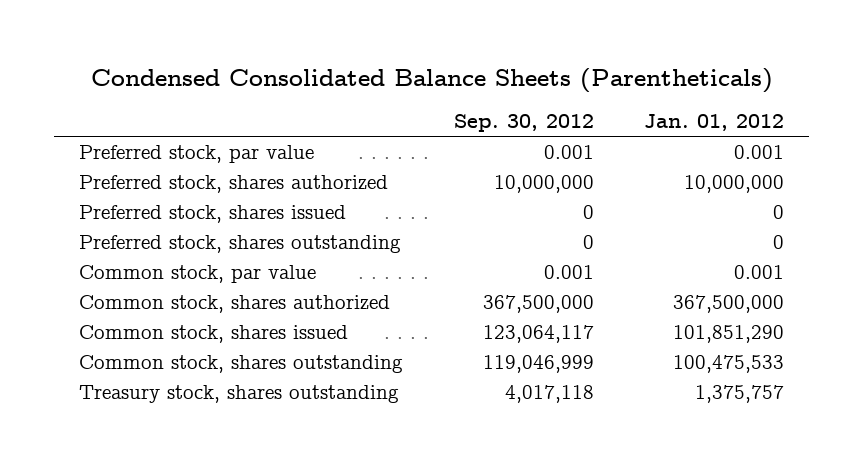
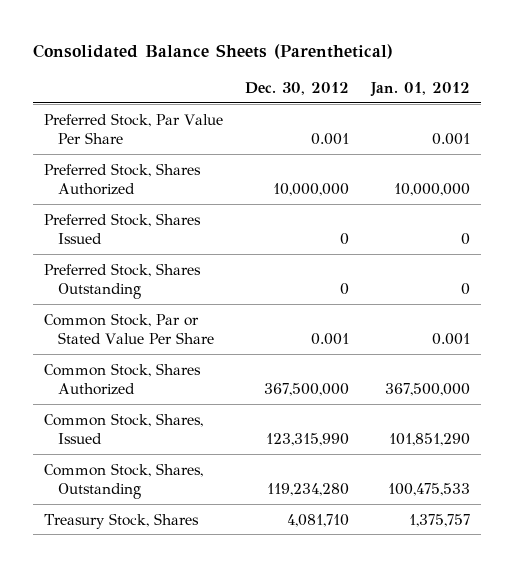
- Condensed Consolidated Balance Sheets (Parentheticals)
+ Consolidated Balance Sheets (Parenthetical)
- | Sep. 30, 2012 | Jan. 01, 2012
+ | Dec. 30, 2012 | Jan. 01, 2012
- Preferred stock, par value | 0.001 | 0.001
- Preferred stock, shares authorized | 10,000,000 | 10,000,000
- Preferred stock, shares issued | 0 | 0
- Preferred stock, shares outstanding | 0 | 0
- Common stock, par value | 0.001 | 0.001
- Common stock, shares authorized | 367,500,000 | 367,500,000
- Common stock, shares issued | 123,064,117 | 101,851,290
- Common stock, shares outstanding | 119,046,999 | 100,475,533
- Treasury stock, shares outstanding | 4,017,118 | 1,375,757
+ Preferred Stock, Par Value Per Share | 0.001 | 0.001
+ Preferred Stock, Shares Authorized | 10,000,000 | 10,000,000
+ Preferred Stock, Shares Issued | 0 | 0
+ Preferred Stock, Shares Outstanding | 0 | 0
+ Common Stock, Par or Stated Value Per Share | 0.001 | 0.001
+ Common Stock, Shares Authorized | 367,500,000 | 367,500,000
+ Common Stock, Shares, Issued | 123,315,990 | 101,851,290
+ Common Stock, Shares, Outstanding | 119,234,280 | 100,475,533
+ Treasury Stock, Shares | 4,081,710 | 1,375,757

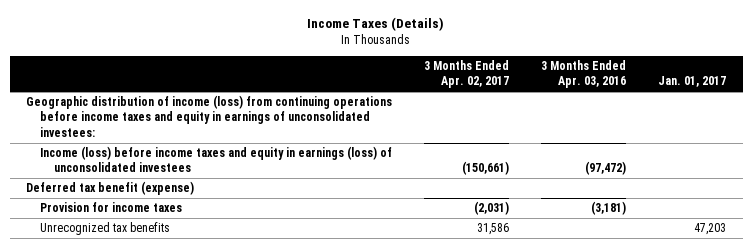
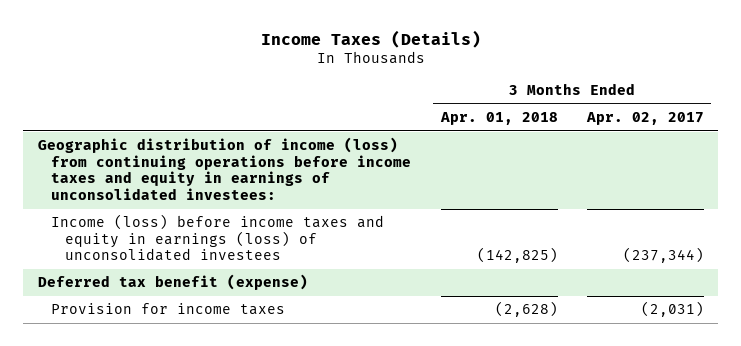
- | 3 Months Ended Apr. 02, 2017 | 3 Months Ended Apr. 03, 2016 | Jan. 01, 2017
+ | 3 Months Ended Apr. 01, 2018 | 3 Months Ended Apr. 02, 2017
- Income (loss) before income taxes and equity in earnings (loss) of unconsolidated investees | (150,661) | (97,472) |
+ Income (loss) before income taxes and equity in earnings (loss) of unconsolidated investees | (142,825) | (237,344)
- Unrecognized tax benefits | 31,586 | | 47,203

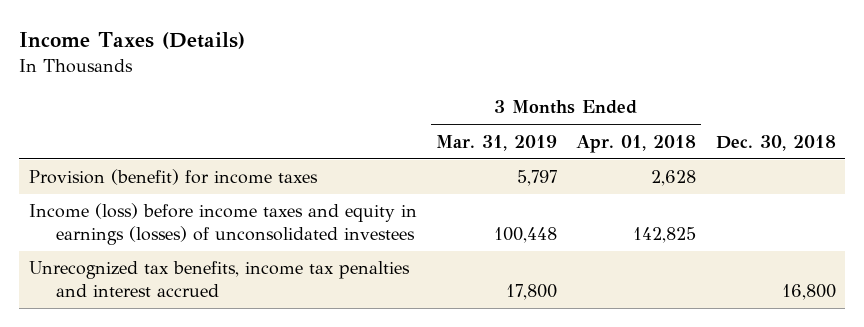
- | 3 Months Ended Apr. 01, 2018 | 3 Months Ended Apr. 02, 2017
+ | 3 Months Ended Mar. 31, 2019 | 3 Months Ended Apr. 01, 2018 | Dec. 30, 2018
- Geographic distribution of income (loss) from continuing operations before income taxes and equity in earnings of unconsolidated investees:
- Income (loss) before income taxes and equity in earnings (loss) of unconsolidated investees | (142,825) | (237,344)
- Deferred tax benefit (expense)
- Provision for income taxes | (2,628) | (2,031)
+ Provision (benefit) for income taxes | 5,797 | 2,628 |
+ Income (loss) before income taxes and equity in earnings (losses) of unconsolidated investees | 100,448 | 142,825 |
+ Unrecognized tax benefits, income tax penalties and interest accrued | 17,800 | | 16,800

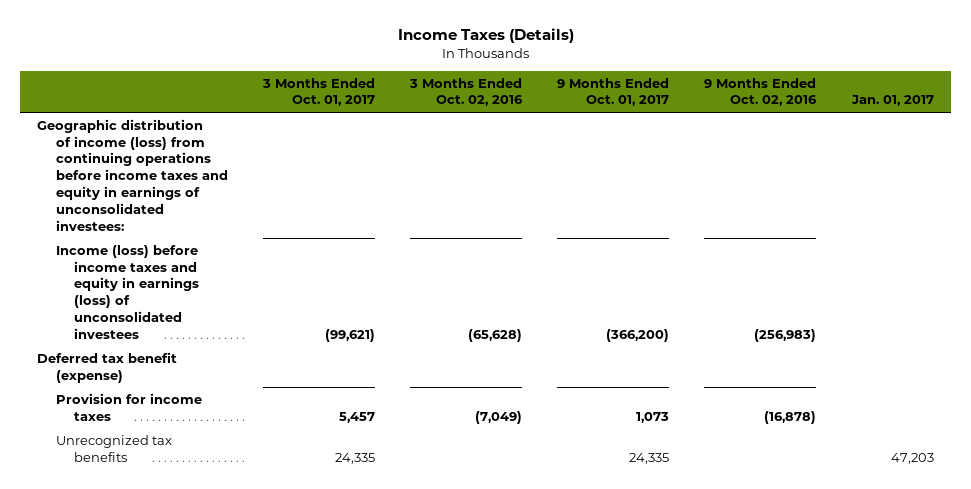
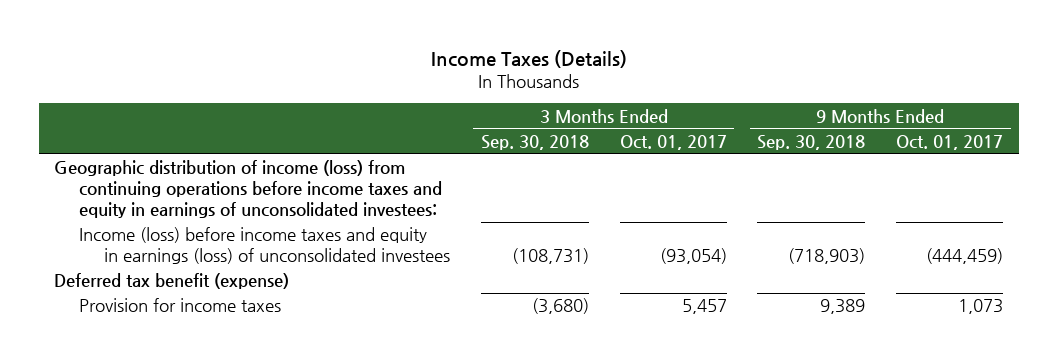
- | 3 Months Ended Oct. 01, 2017 | 3 Months Ended Oct. 02, 2016 | 9 Months Ended Oct. 01, 2017 | 9 Months Ended Oct. 02, 2016 | Jan. 01, 2017
+ | 3 Months Ended Sep. 30, 2018 | 3 Months Ended Oct. 01, 2017 | 9 Months Ended Sep. 30, 2018 | 9 Months Ended Oct. 01, 2017
- Income (loss) before income taxes and equity in earnings (loss) of unconsolidated investees | (99,621) | (65,628) | (366,200) | (256,983) |
+ Income (loss) before income taxes and equity in earnings (loss) of unconsolidated investees | (108,731) | (93,054) | (718,903) | (444,459)
- Unrecognized tax benefits | 24,335 | | 24,335 | | 47,203

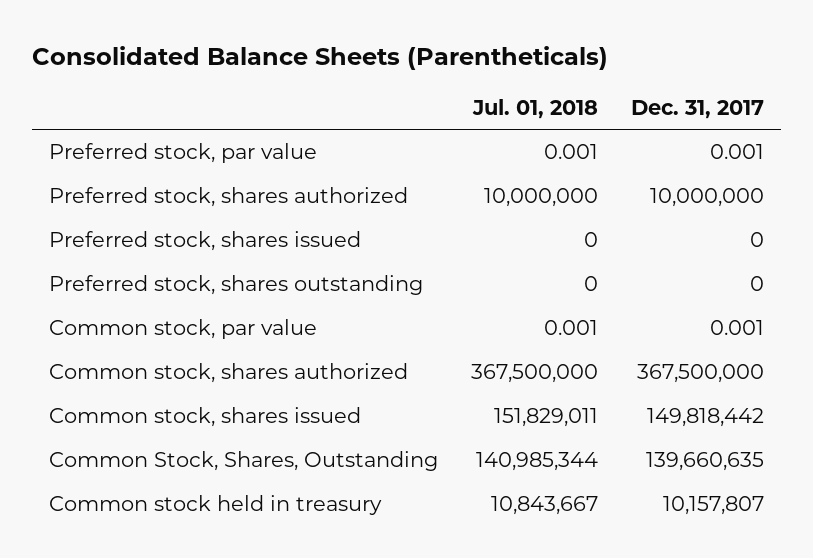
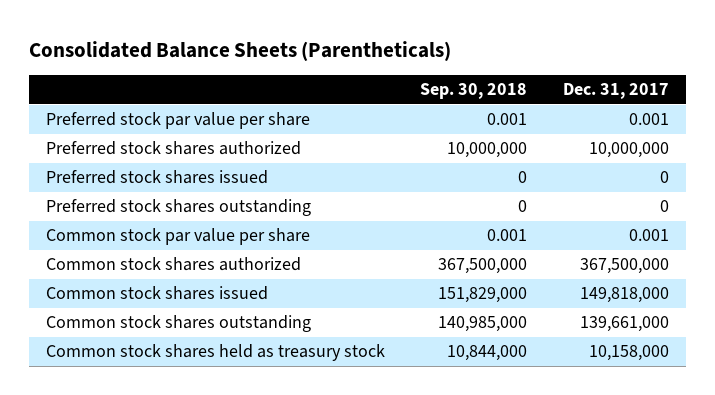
- | Jul. 01, 2018 | Dec. 31, 2017
+ | Sep. 30, 2018 | Dec. 31, 2017
- Preferred stock, par value | 0.001 | 0.001
- Preferred stock, shares authorized | 10,000,000 | 10,000,000
- Preferred stock, shares issued | 0 | 0
- Preferred stock, shares outstanding | 0 | 0
- Common stock, par value | 0.001 | 0.001
- Common stock, shares authorized | 367,500,000 | 367,500,000
- Common stock, shares issued | 151,829,011 | 149,818,442
- Common Stock, Shares, Outstanding | 140,985,344 | 139,660,635
- Common stock held in treasury | 10,843,667 | 10,157,807
+ Preferred stock par value per share | 0.001 | 0.001
+ Preferred stock shares authorized | 10,000,000 | 10,000,000
+ Preferred stock shares issued | 0 | 0
+ Preferred stock shares outstanding | 0 | 0
+ Common stock par value per share | 0.001 | 0.001
+ Common stock shares authorized | 367,500,000 | 367,500,000
+ Common stock shares issued | 151,829,000 | 149,818,000
+ Common stock shares outstanding | 140,985,000 | 139,661,000
+ Common stock shares held as treasury stock | 10,844,000 | 10,158,000

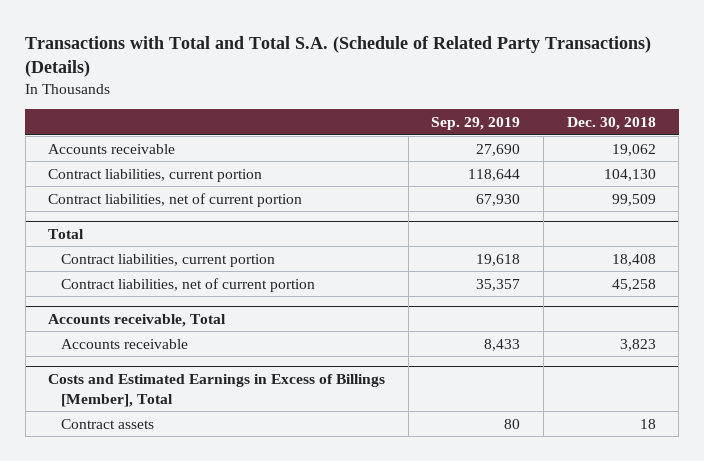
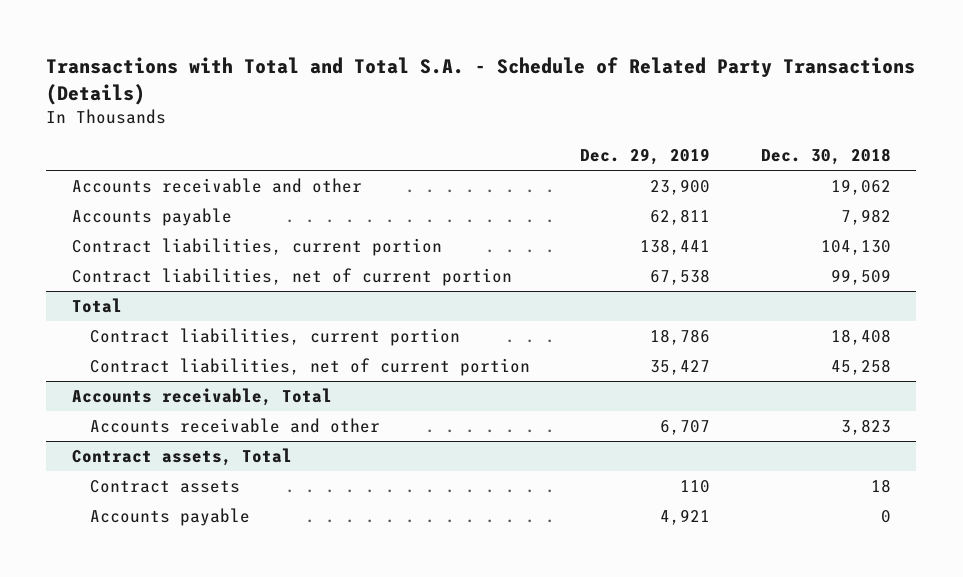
- Transactions with Total and Total S.A. (Schedule of Related Party Transactions) (Details)
+ Transactions with Total and Total S.A. - Schedule of Related Party Transactions (Details)
- | Sep. 29, 2019 | Dec. 30, 2018
+ | Dec. 29, 2019 | Dec. 30, 2018
- Accounts receivable | 27,690 | 19,062
+ Accounts receivable and other | 23,900 | 19,062
+ Accounts payable | 62,811 | 7,982
@ Accounts receivable, Total
- Accounts receivable | 8,433 | 3,823
- Costs and Estimated Earnings in Excess of Billings [Member], Total
@ Accounts receivable, Total
+ Accounts receivable and other | 6,707 | 3,823
+ Contract assets, Total
+ Accounts payable | 4,921 | 0

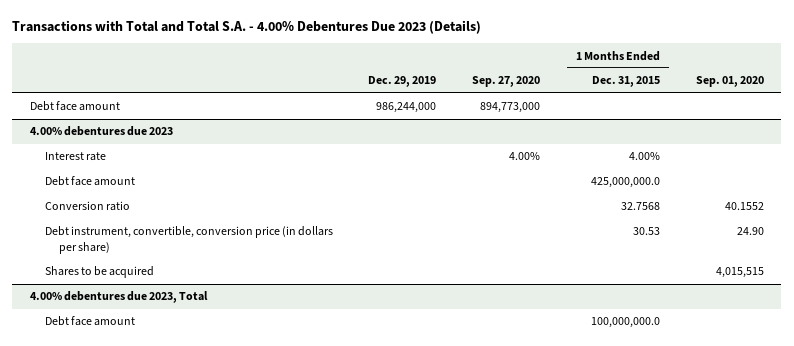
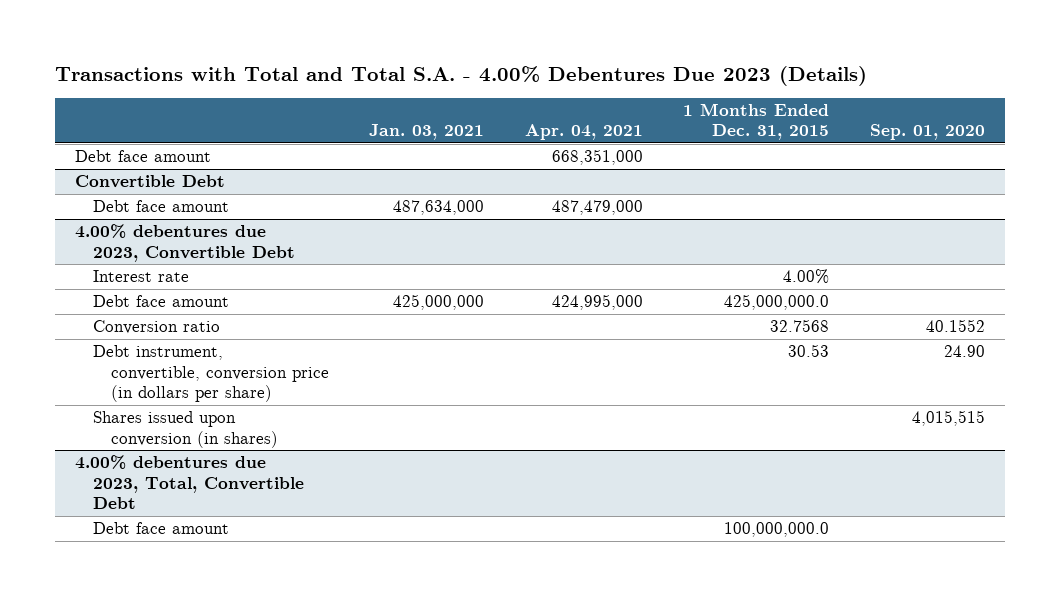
- | Dec. 29, 2019 | Sep. 27, 2020 | 1 Months Ended Dec. 31, 2015 | Sep. 01, 2020
+ | Jan. 03, 2021 | Apr. 04, 2021 | 1 Months Ended Dec. 31, 2015 | Sep. 01, 2020
- 4.00% debentures due 2023
+ Convertible Debt
+ Debt face amount | 487,634,000 | 487,479,000 | |
+ 4.00% debentures due 2023, Convertible Debt
- Shares to be acquired | | | | 4,015,515
- 4.00% debentures due 2023, Total
+ Shares issued upon conversion (in shares) | | | | 4,015,515
+ 4.00% debentures due 2023, Total, Convertible Debt

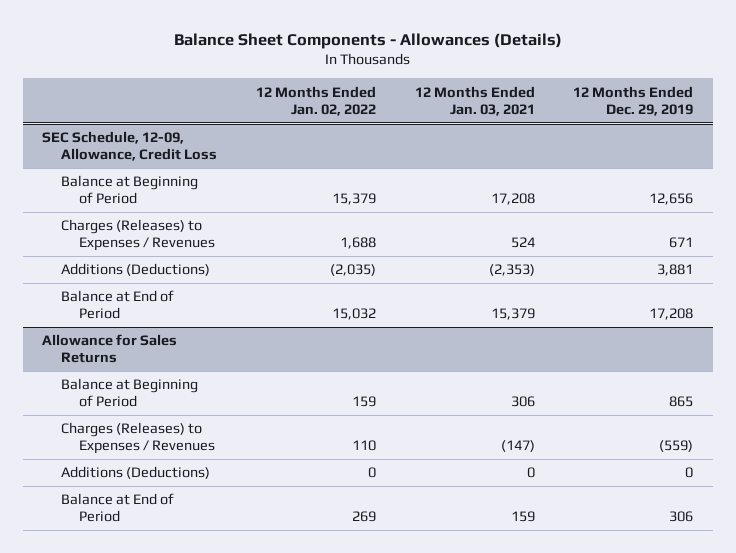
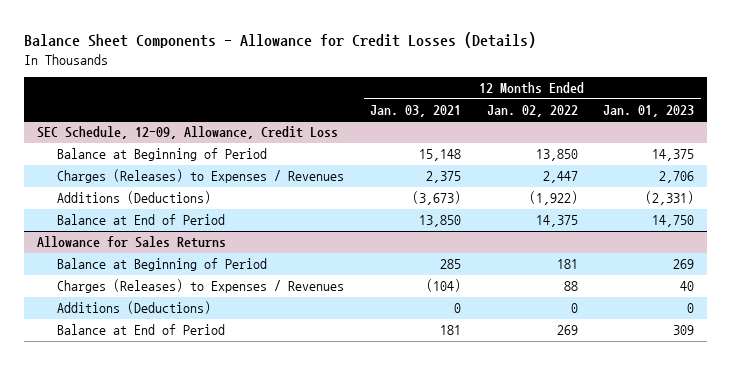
- Balance Sheet Components - Allowances (Details)
+ Balance Sheet Components - Allowance for Credit Losses (Details)
- | 12 Months Ended Jan. 02, 2022 | 12 Months Ended Jan. 03, 2021 | 12 Months Ended Dec. 29, 2019
+ | 12 Months Ended Jan. 03, 2021 | 12 Months Ended Jan. 02, 2022 | 12 Months Ended Jan. 01, 2023
@ SEC Schedule, 12-09, Allowance, Credit Loss
- Balance at Beginning of Period | 15,379 | 17,208 | 12,656
- Charges (Releases) to Expenses / Revenues | 1,688 | 524 | 671
- Additions (Deductions) | (2,035) | (2,353) | 3,881
- Balance at End of Period | 15,032 | 15,379 | 17,208
+ Balance at Beginning of Period | 15,148 | 13,850 | 14,375
+ Charges (Releases) to Expenses / Revenues | 2,375 | 2,447 | 2,706
+ Additions (Deductions) | (3,673) | (1,922) | (2,331)
+ Balance at End of Period | 13,850 | 14,375 | 14,750
@ Allowance for Sales Returns
- Balance at Beginning of Period | 159 | 306 | 865
- Charges (Releases) to Expenses / Revenues | 110 | (147) | (559)
+ Balance at Beginning of Period | 285 | 181 | 269
+ Charges (Releases) to Expenses / Revenues | (104) | 88 | 40
- Balance at End of Period | 269 | 159 | 306
+ Balance at End of Period | 181 | 269 | 309

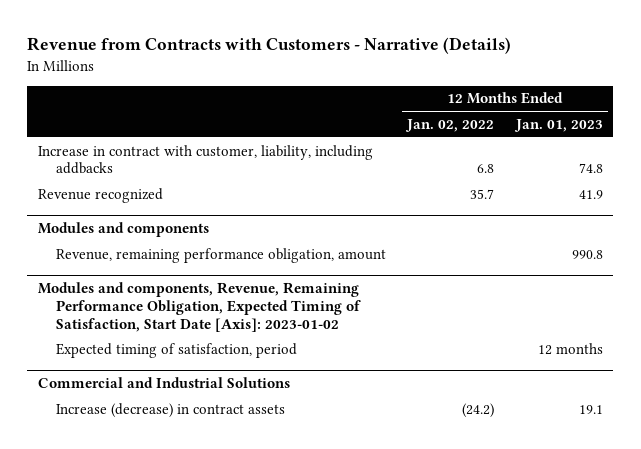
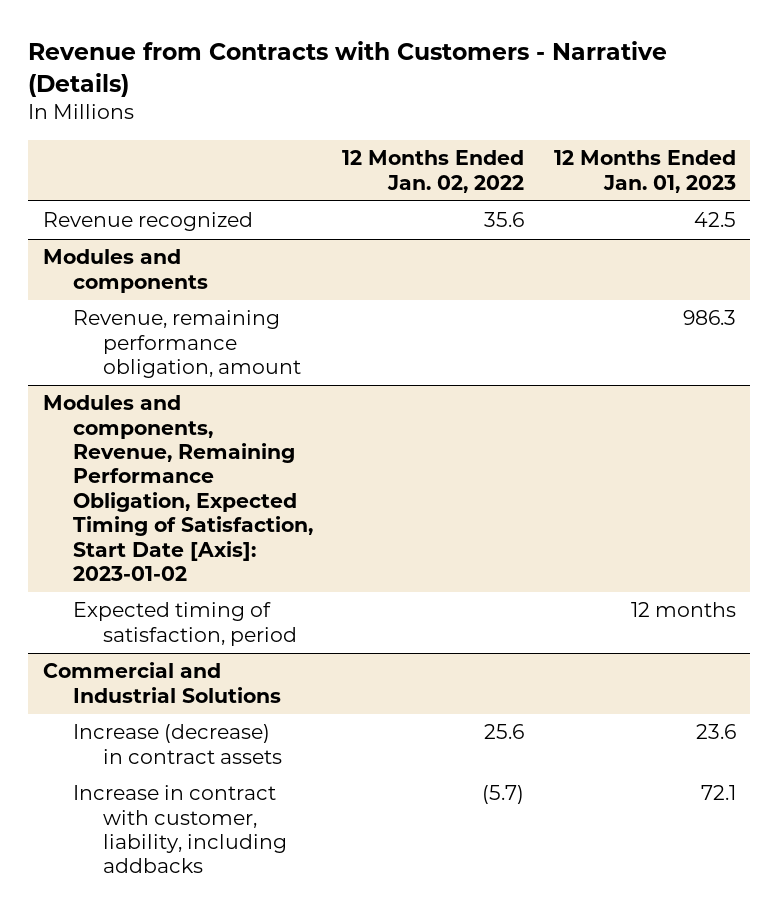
- Increase in contract with customer, liability, including addbacks | 6.8 | 74.8
- Revenue recognized | 35.7 | 41.9
+ Revenue recognized | 35.6 | 42.5
@ Modules and components
- Revenue, remaining performance obligation, amount | | 990.8
+ Revenue, remaining performance obligation, amount | | 986.3
@ Commercial and Industrial Solutions
- Increase (decrease) in contract assets | (24.2) | 19.1
+ Increase (decrease) in contract assets | 25.6 | 23.6
+ Increase in contract with customer, liability, including addbacks | (5.7) | 72.1

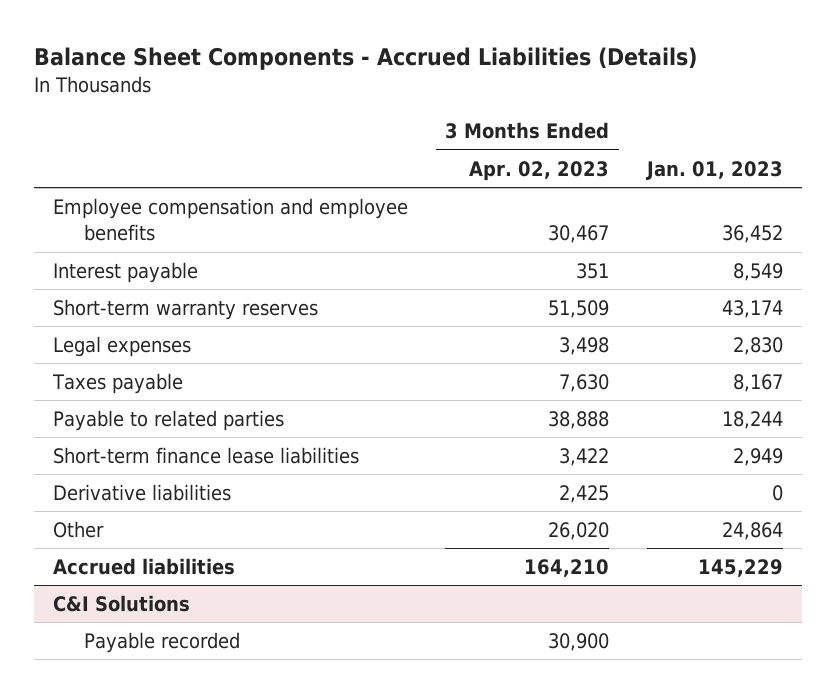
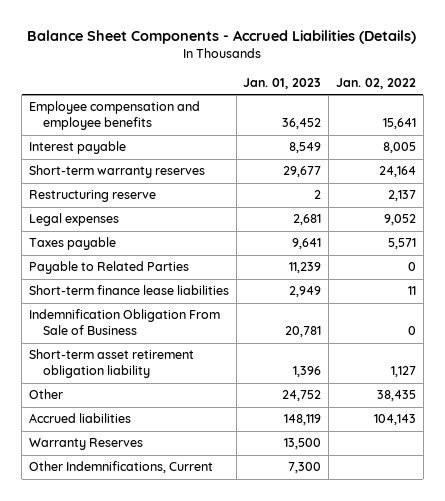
- | 3 Months Ended Apr. 02, 2023 | Jan. 01, 2023
+ | Jan. 01, 2023 | Jan. 02, 2022
- Short-term warranty reserves | 51,509 | 43,174
- Legal expenses | 3,498 | 2,830
- Taxes payable | 7,630 | 8,167
- Payable to related parties | 38,888 | 18,244
+ Short-term warranty reserves | 29,677 | 24,164
+ Restructuring reserve | 2 | 2,137
+ Legal expenses | 2,681 | 9,052
+ Taxes payable | 9,641 | 5,571
+ Payable to Related Parties | 11,239 | 0
- Derivative liabilities | 2,425 | 0
- Other | 26,020 | 24,864
- Accrued liabilities | 164,210 | 145,229
- C&I Solutions
- Payable recorded | 30,900 |
+ Indemnification Obligation From Sale of Business | 20,781 | 0
+ Short-term asset retirement obligation liability | 1,396 | 1,127
+ Other | 24,752 | 38,435
+ Accrued liabilities | 148,119 | 104,143
+ Warranty Reserves | 13,500 |
+ Other Indemnifications, Current | 7,300 |

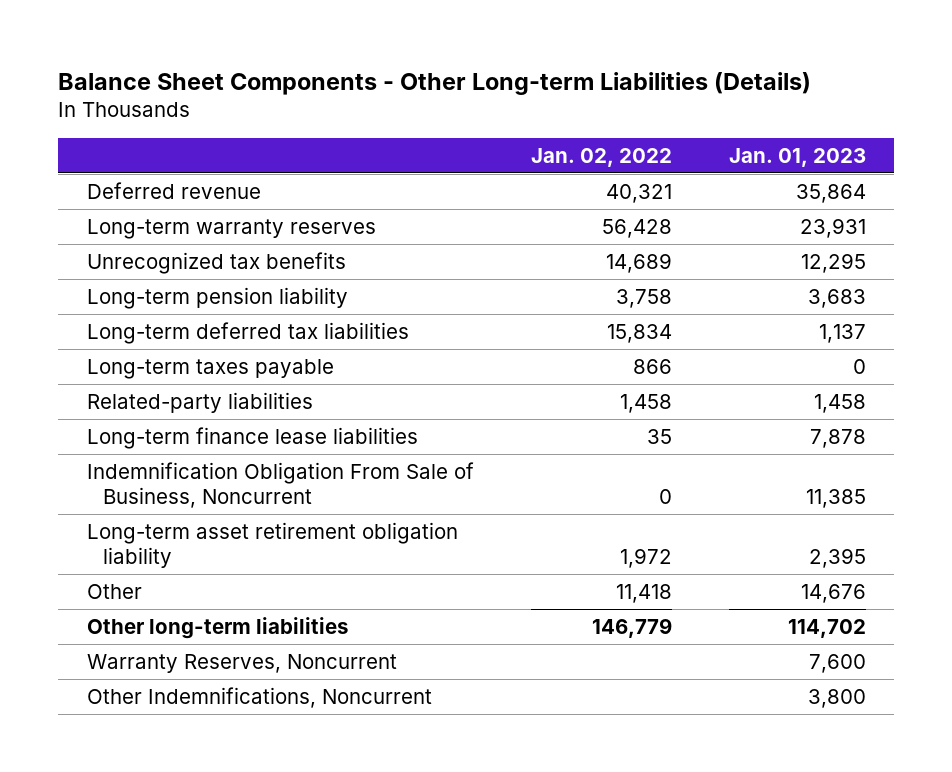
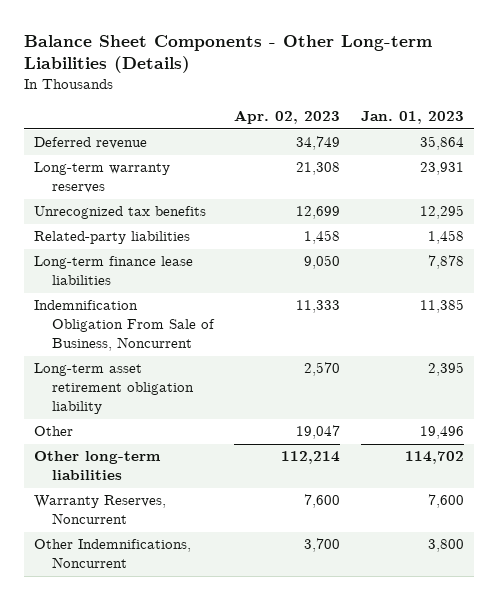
- | Jan. 02, 2022 | Jan. 01, 2023
+ | Apr. 02, 2023 | Jan. 01, 2023
- Long-term pension liability | 3,758 | 3,683
- Long-term deferred tax liabilities | 15,834 | 1,137
- Long-term taxes payable | 866 | 0
- Other | 11,418 | 14,676
+ Other | 19,047 | 19,496

